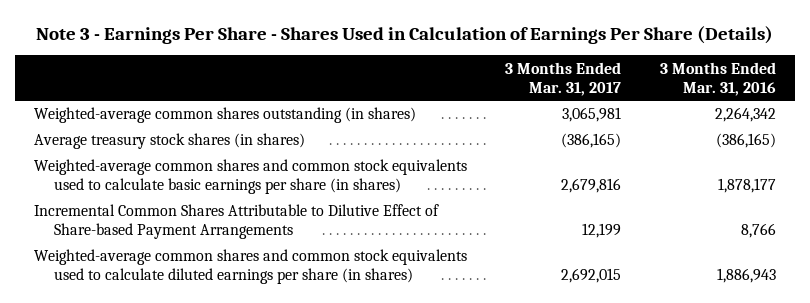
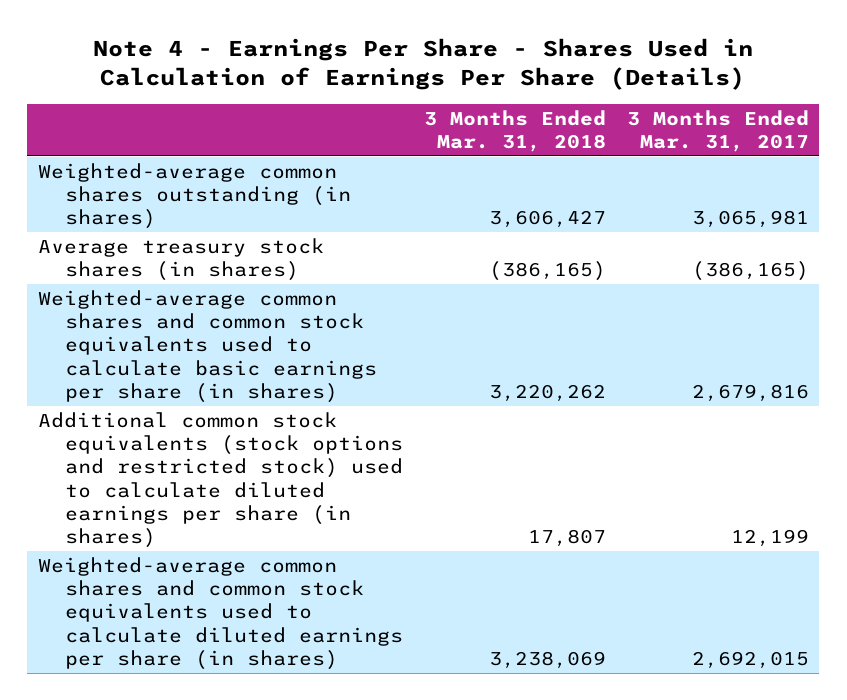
- Note 3 - Earnings Per Share - Shares Used in Calculation of Earnings Per Share (Details)
+ Note 4 - Earnings Per Share - Shares Used in Calculation of Earnings Per Share (Details)
- | 3 Months Ended Mar. 31, 2017 | 3 Months Ended Mar. 31, 2016
+ | 3 Months Ended Mar. 31, 2018 | 3 Months Ended Mar. 31, 2017
- Incremental Common Shares Attributable to Dilutive Effect of Share-based Payment Arrangements | 12,199 | 8,766
+ Additional common stock equivalents (stock options and restricted stock) used to calculate diluted earnings per share (in shares) | 17,807 | 12,199

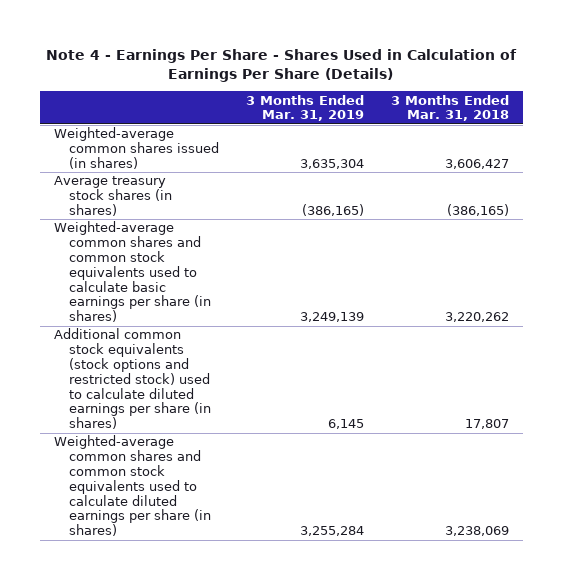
- | 3 Months Ended Mar. 31, 2018 | 3 Months Ended Mar. 31, 2017
+ | 3 Months Ended Mar. 31, 2019 | 3 Months Ended Mar. 31, 2018
- Weighted-average common shares outstanding (in shares) | 3,606,427 | 3,065,981
+ Weighted-average common shares issued (in shares) | 3,635,304 | 3,606,427

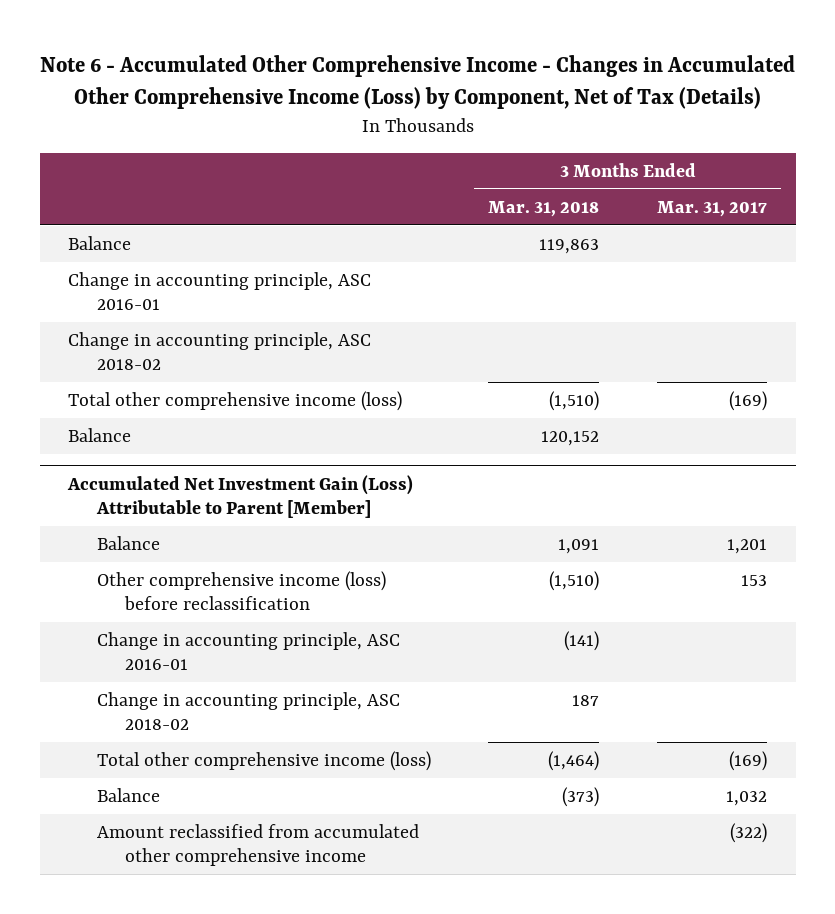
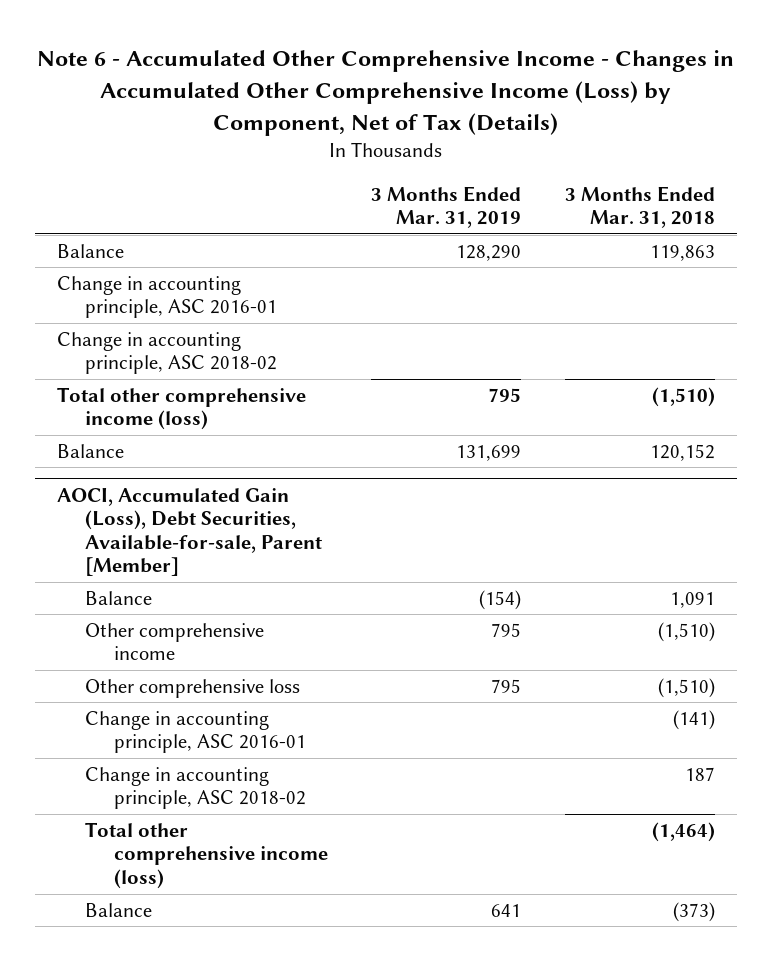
- | 3 Months Ended Mar. 31, 2018 | 3 Months Ended Mar. 31, 2017
+ | 3 Months Ended Mar. 31, 2019 | 3 Months Ended Mar. 31, 2018
- Accumulated Net Investment Gain (Loss) Attributable to Parent [Member]
+ AOCI, Accumulated Gain (Loss), Debt Securities, Available-for-sale, Parent [Member]
- Other comprehensive income (loss) before reclassification | (1,510) | 153
+ Other comprehensive income | 795 | (1,510)
+ Other comprehensive loss | 795 | (1,510)
- Amount reclassified from accumulated other comprehensive income | | (322)

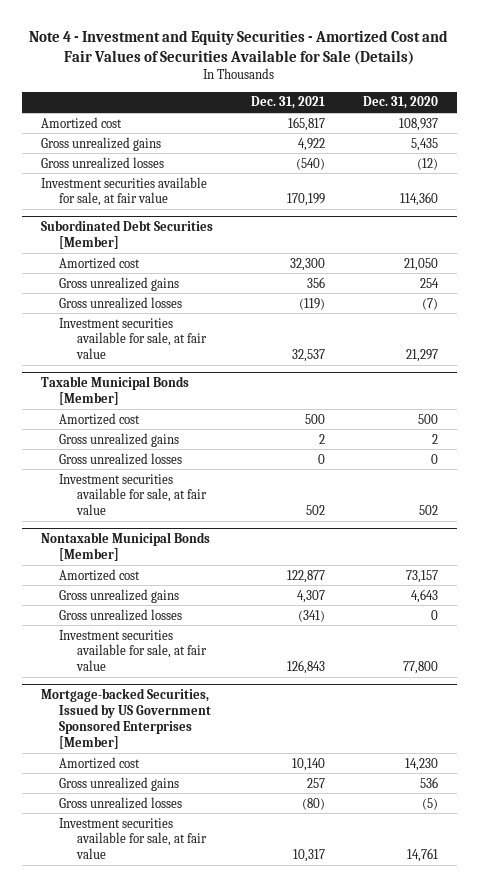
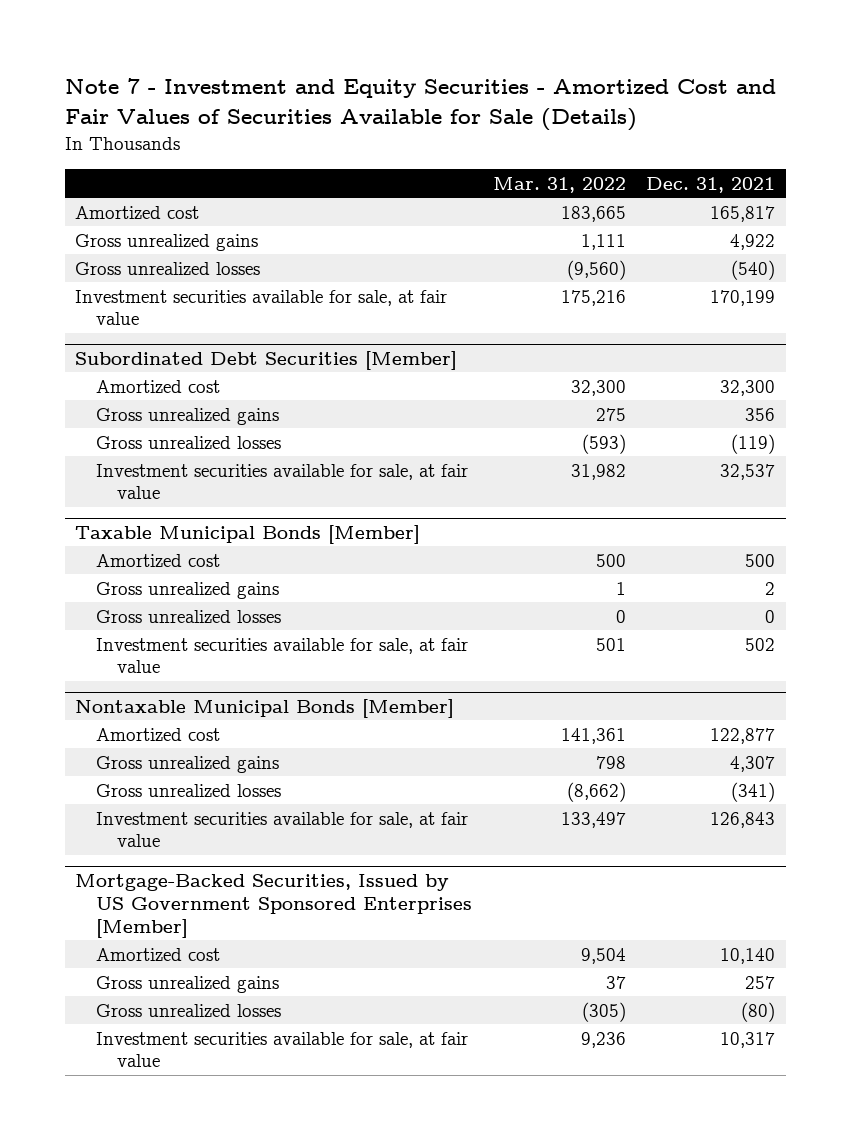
- Note 4 - Investment and Equity Securities - Amortized Cost and Fair Values of Securities Available for Sale (Details)
+ Note 7 - Investment and Equity Securities - Amortized Cost and Fair Values of Securities Available for Sale (Details)
- | Dec. 31, 2021 | Dec. 31, 2020
+ | Mar. 31, 2022 | Dec. 31, 2021
- Mortgage-backed Securities, Issued by US Government Sponsored Enterprises [Member]
+ Mortgage-Backed Securities, Issued by US Government Sponsored Enterprises [Member]

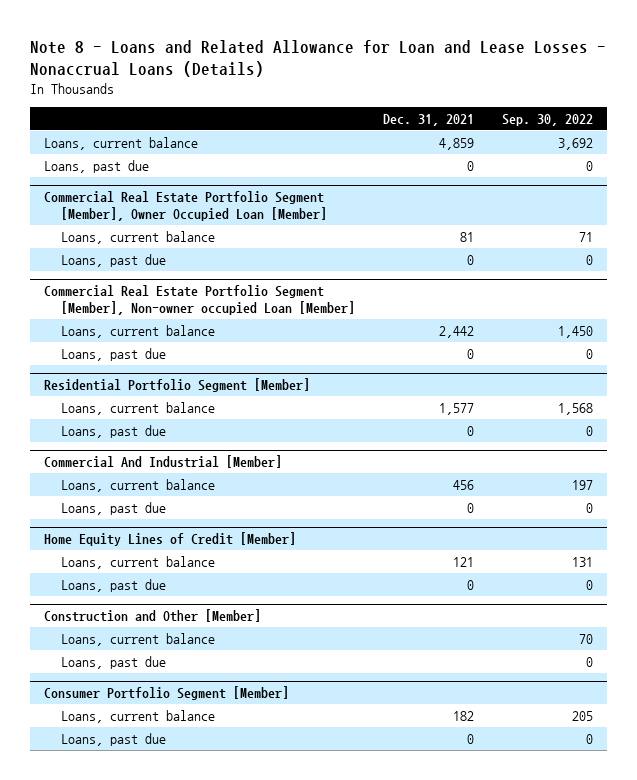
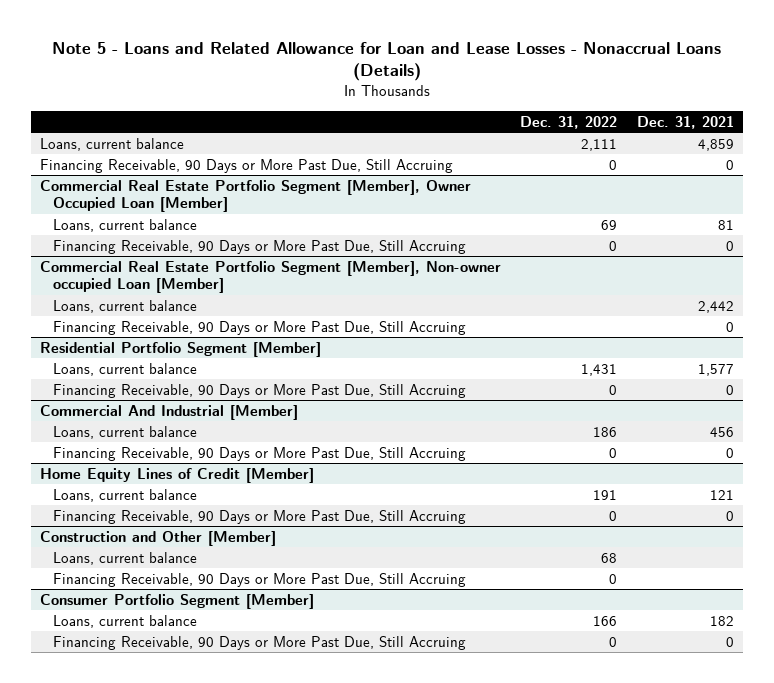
- Note 8 - Loans and Related Allowance for Loan and Lease Losses - Nonaccrual Loans (Details)
+ Note 5 - Loans and Related Allowance for Loan and Lease Losses - Nonaccrual Loans (Details)
- | Dec. 31, 2021 | Sep. 30, 2022
+ | Dec. 31, 2022 | Dec. 31, 2021
- Loans, past due | 0 | 0
+ Financing Receivable, 90 Days or More Past Due, Still Accruing | 0 | 0
@ Commercial Real Estate Portfolio Segment [Member], Owner Occupied Loan [Member]
- Loans, past due | 0 | 0
+ Financing Receivable, 90 Days or More Past Due, Still Accruing | 0 | 0
@ Commercial Real Estate Portfolio Segment [Member], Non-owner occupied Loan [Member]
- Loans, past due | 0 | 0
+ Financing Receivable, 90 Days or More Past Due, Still Accruing | | 0
@ Residential Portfolio Segment [Member]
- Loans, past due | 0 | 0
+ Financing Receivable, 90 Days or More Past Due, Still Accruing | 0 | 0
@ Commercial And Industrial [Member]
- Loans, past due | 0 | 0
+ Financing Receivable, 90 Days or More Past Due, Still Accruing | 0 | 0
@ Home Equity Lines of Credit [Member]
- Loans, past due | 0 | 0
+ Financing Receivable, 90 Days or More Past Due, Still Accruing | 0 | 0
@ Construction and Other [Member]
- Loans, past due | | 0
+ Financing Receivable, 90 Days or More Past Due, Still Accruing | 0 |
@ Consumer Portfolio Segment [Member]
- Loans, past due | 0 | 0
+ Financing Receivable, 90 Days or More Past Due, Still Accruing | 0 | 0

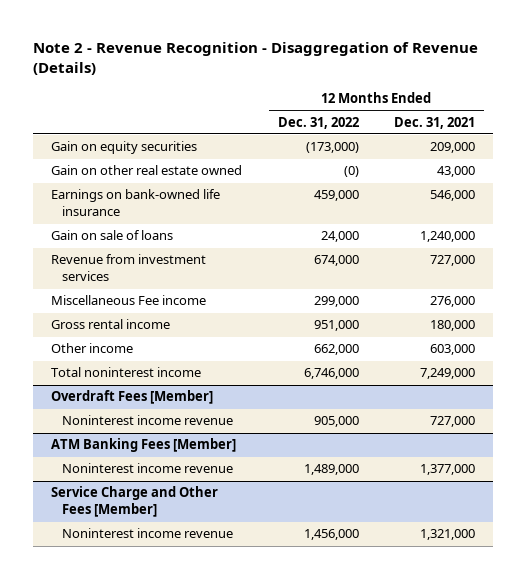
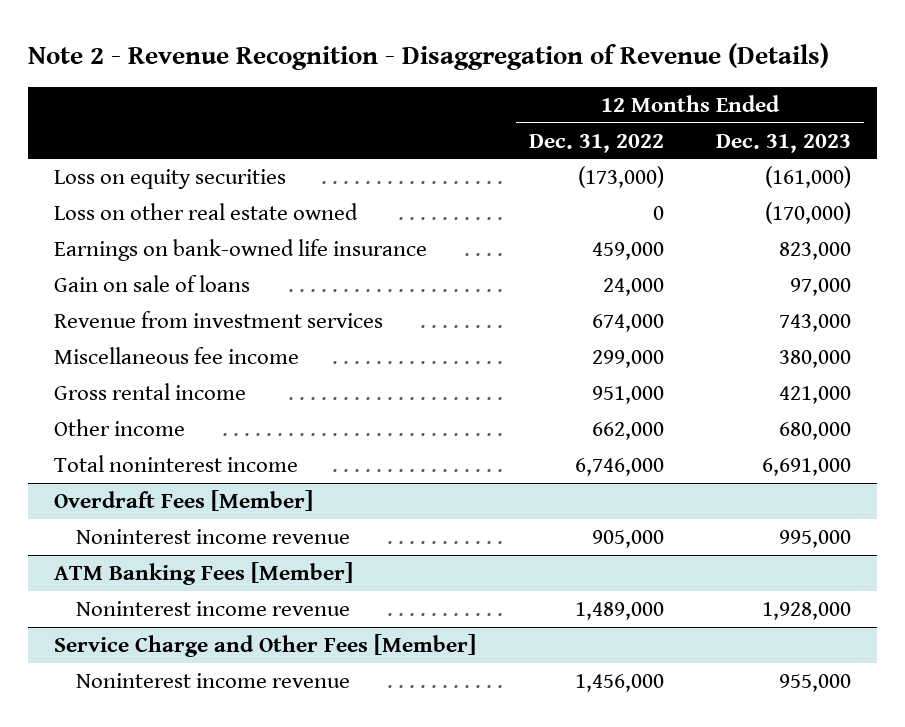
- | 12 Months Ended Dec. 31, 2022 | 12 Months Ended Dec. 31, 2021
+ | 12 Months Ended Dec. 31, 2022 | 12 Months Ended Dec. 31, 2023
- Gain on equity securities | (173,000) | 209,000
- Gain on other real estate owned | (0) | 43,000
+ Loss on equity securities | (173,000) | (161,000)
+ Loss on other real estate owned | 0 | (170,000)
- Miscellaneous Fee income | 299,000 | 276,000
+ Miscellaneous fee income | 299,000 | 380,000

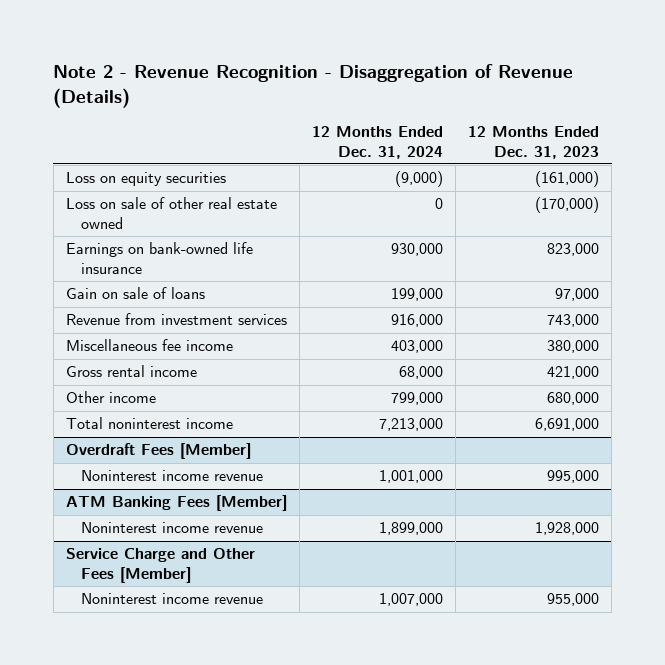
- | 12 Months Ended Dec. 31, 2022 | 12 Months Ended Dec. 31, 2023
+ | 12 Months Ended Dec. 31, 2024 | 12 Months Ended Dec. 31, 2023
- Loss on other real estate owned | 0 | (170,000)
+ Loss on sale of other real estate owned | 0 | (170,000)

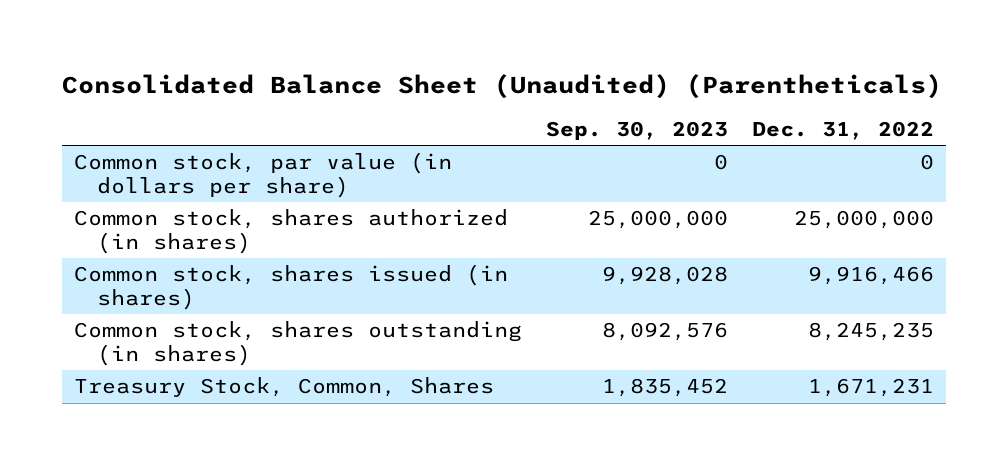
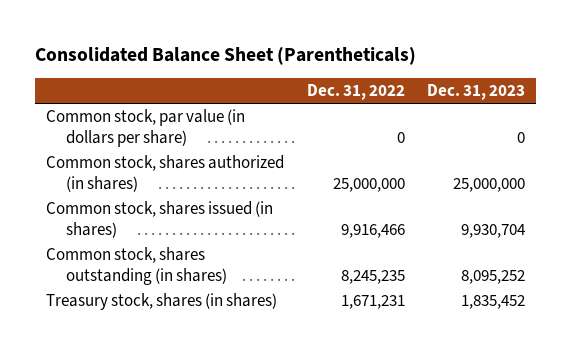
- Consolidated Balance Sheet (Unaudited) (Parentheticals)
+ Consolidated Balance Sheet (Parentheticals)
- | Sep. 30, 2023 | Dec. 31, 2022
+ | Dec. 31, 2022 | Dec. 31, 2023
- Treasury Stock, Common, Shares | 1,835,452 | 1,671,231
+ Treasury stock, shares (in shares) | 1,671,231 | 1,835,452

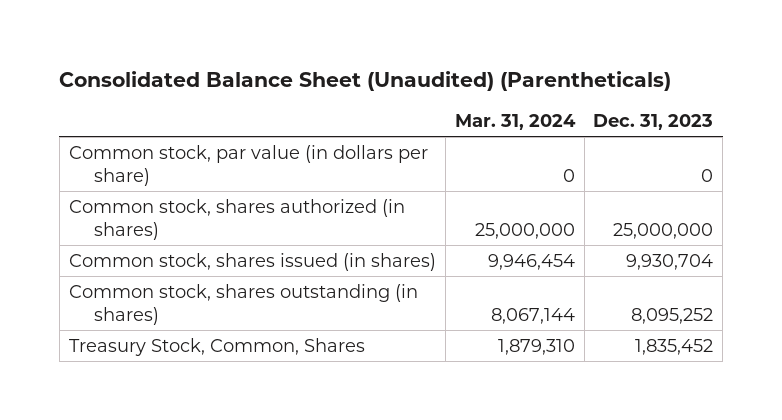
- Consolidated Balance Sheet (Parentheticals)
+ Consolidated Balance Sheet (Unaudited) (Parentheticals)
- | Dec. 31, 2022 | Dec. 31, 2023
+ | Mar. 31, 2024 | Dec. 31, 2023
- Treasury stock, shares (in shares) | 1,671,231 | 1,835,452
+ Treasury Stock, Common, Shares | 1,879,310 | 1,835,452

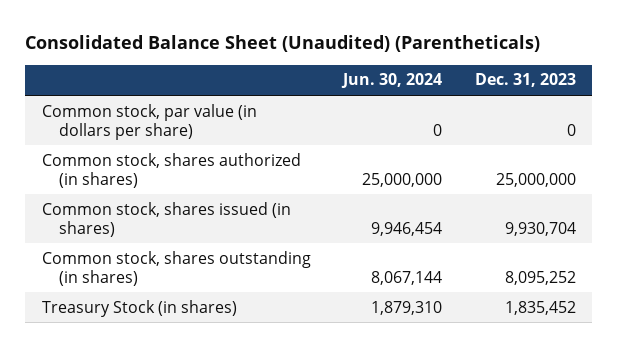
- | Mar. 31, 2024 | Dec. 31, 2023
+ | Jun. 30, 2024 | Dec. 31, 2023
- Treasury Stock, Common, Shares | 1,879,310 | 1,835,452
+ Treasury Stock (in shares) | 1,879,310 | 1,835,452

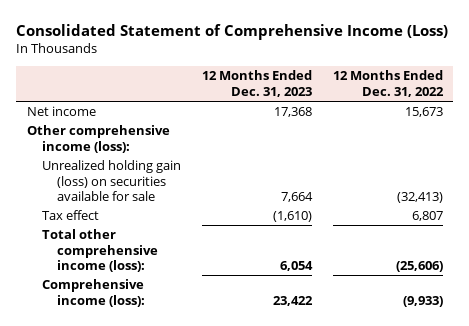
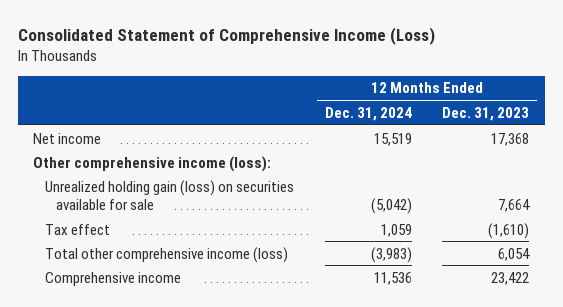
- | 12 Months Ended Dec. 31, 2023 | 12 Months Ended Dec. 31, 2022
+ | 12 Months Ended Dec. 31, 2024 | 12 Months Ended Dec. 31, 2023
- Total other comprehensive income (loss): | 6,054 | (25,606)
- Comprehensive income (loss): | 23,422 | (9,933)
+ Total other comprehensive income (loss) | (3,983) | 6,054
+ Comprehensive income | 11,536 | 23,422

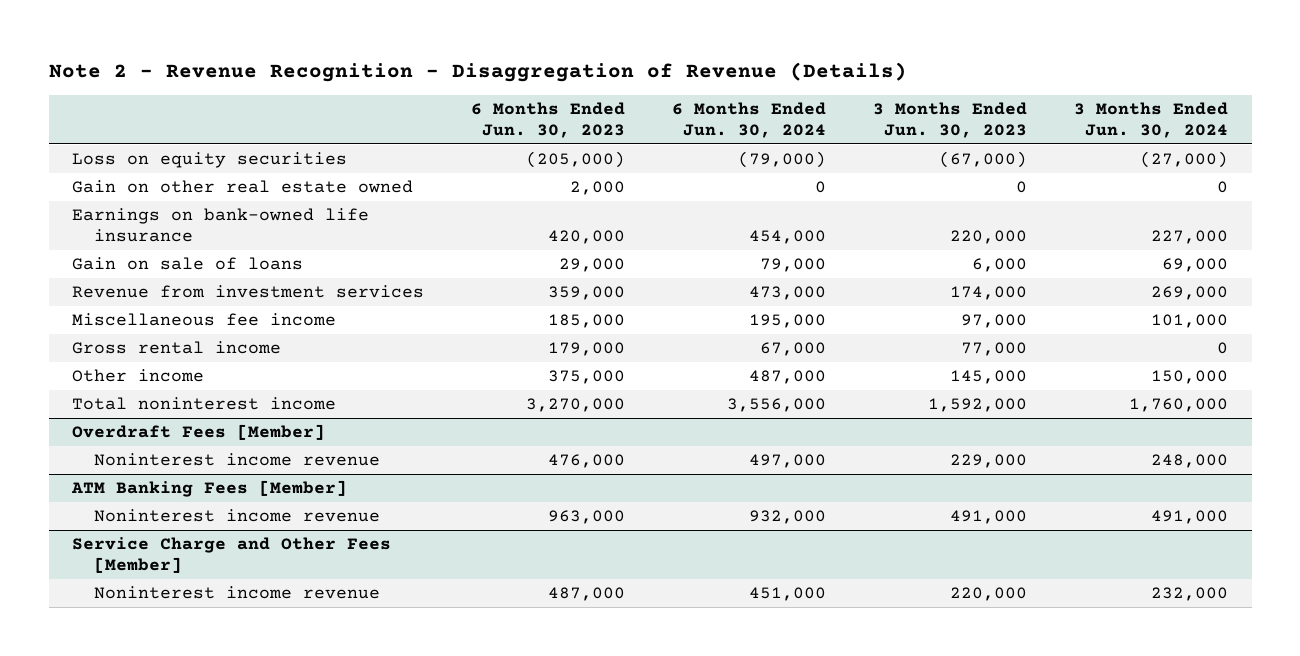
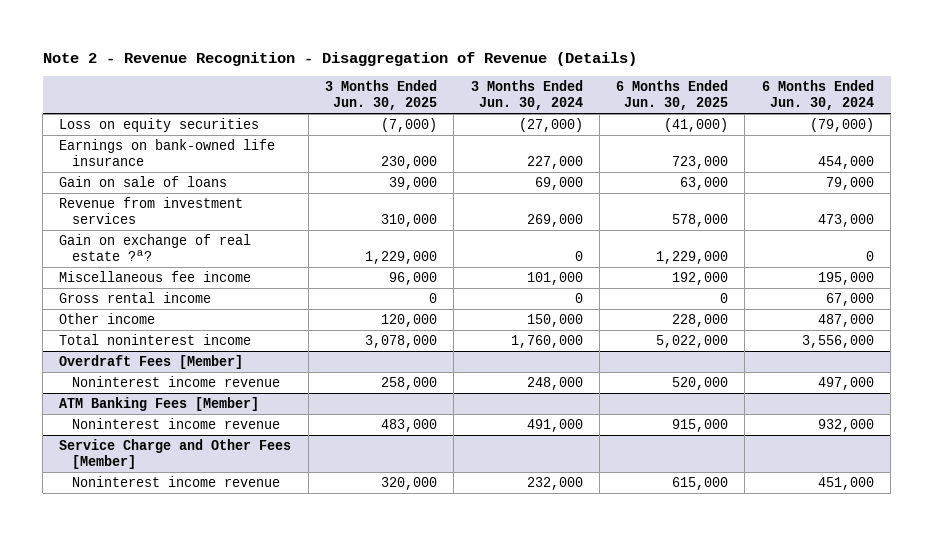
- | 6 Months Ended Jun. 30, 2023 | 6 Months Ended Jun. 30, 2024 | 3 Months Ended Jun. 30, 2023 | 3 Months Ended Jun. 30, 2024
+ | 3 Months Ended Jun. 30, 2025 | 3 Months Ended Jun. 30, 2024 | 6 Months Ended Jun. 30, 2025 | 6 Months Ended Jun. 30, 2024
- Gain on other real estate owned | 2,000 | 0 | 0 | 0
+ Gain on exchange of real estate ?ª? | 1,229,000 | 0 | 1,229,000 | 0

